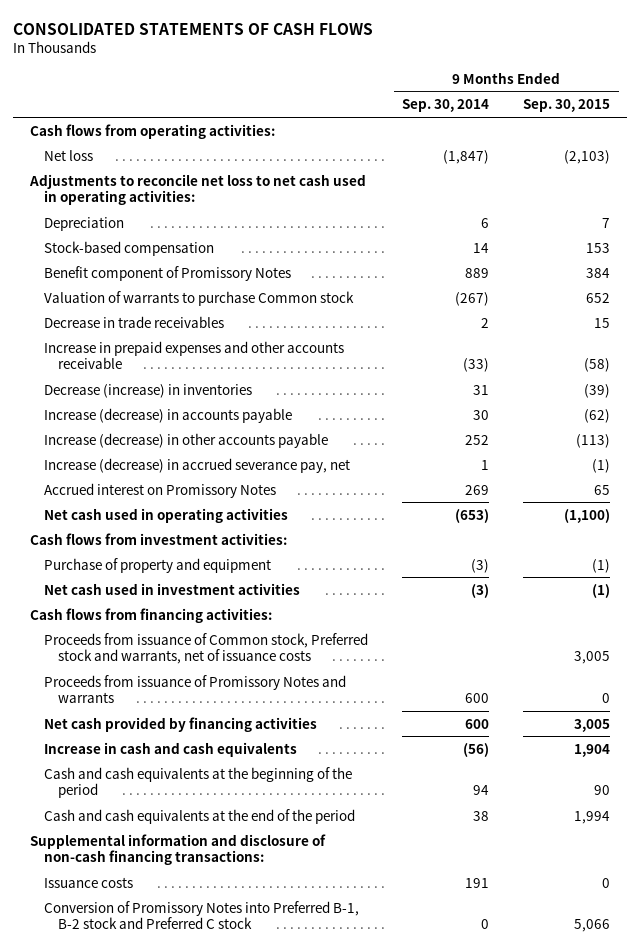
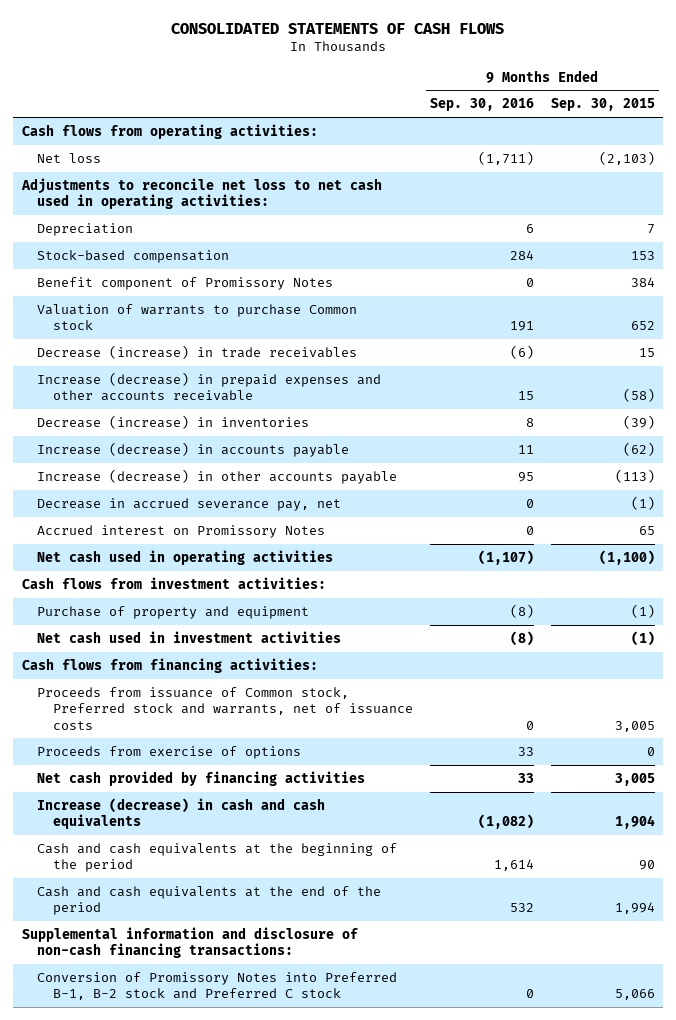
- | 9 Months Ended Sep. 30, 2014 | 9 Months Ended Sep. 30, 2015
+ | 9 Months Ended Sep. 30, 2016 | 9 Months Ended Sep. 30, 2015
- Decrease in trade receivables | 2 | 15
- Increase in prepaid expenses and other accounts receivable | (33) | (58)
+ Decrease (increase) in trade receivables | (6) | 15
+ Increase (decrease) in prepaid expenses and other accounts receivable | 15 | (58)
- Increase (decrease) in accrued severance pay, net | 1 | (1)
+ Decrease in accrued severance pay, net | 0 | (1)
- Proceeds from issuance of Promissory Notes and warrants | 600 | 0
+ Proceeds from exercise of options | 33 | 0
- Increase in cash and cash equivalents | (56) | 1,904
+ Increase (decrease) in cash and cash equivalents | (1,082) | 1,904
- Issuance costs | 191 | 0

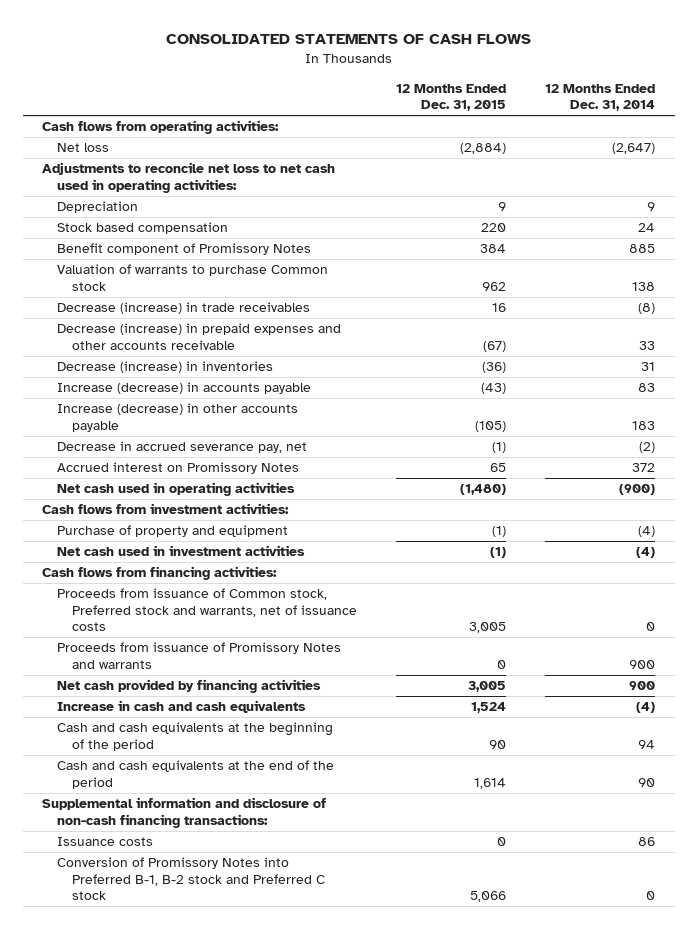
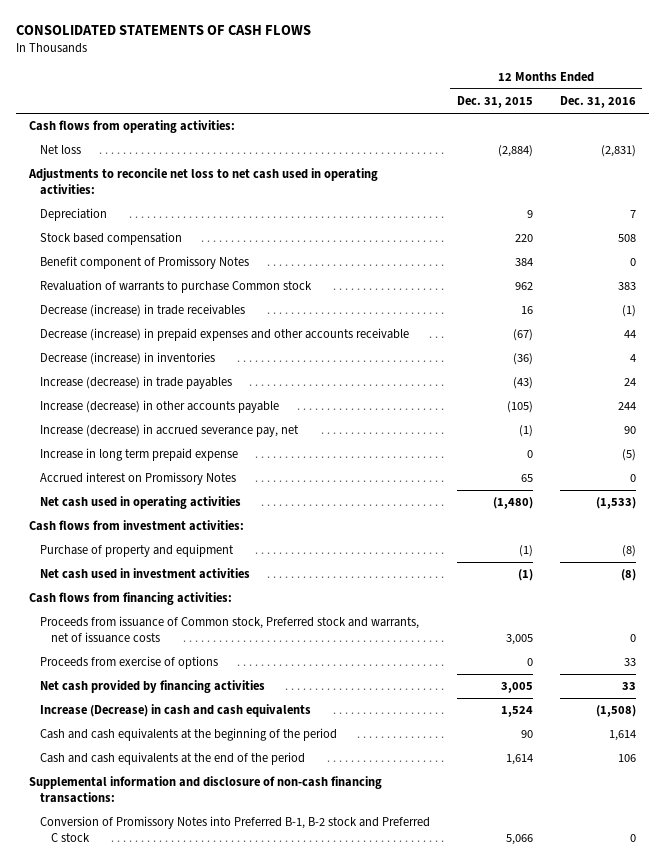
- | 12 Months Ended Dec. 31, 2015 | 12 Months Ended Dec. 31, 2014
+ | 12 Months Ended Dec. 31, 2015 | 12 Months Ended Dec. 31, 2016
- Valuation of warrants to purchase Common stock | 962 | 138
+ Revaluation of warrants to purchase Common stock | 962 | 383
- Increase (decrease) in accounts payable | (43) | 83
+ Increase (decrease) in trade payables | (43) | 24
- Decrease in accrued severance pay, net | (1) | (2)
+ Increase (decrease) in accrued severance pay, net | (1) | 90
+ Increase in long term prepaid expense | 0 | (5)
- Proceeds from issuance of Promissory Notes and warrants | 0 | 900
+ Proceeds from exercise of options | 0 | 33
- Increase in cash and cash equivalents | 1,524 | (4)
+ Increase (Decrease) in cash and cash equivalents | 1,524 | (1,508)
- Issuance costs | 0 | 86

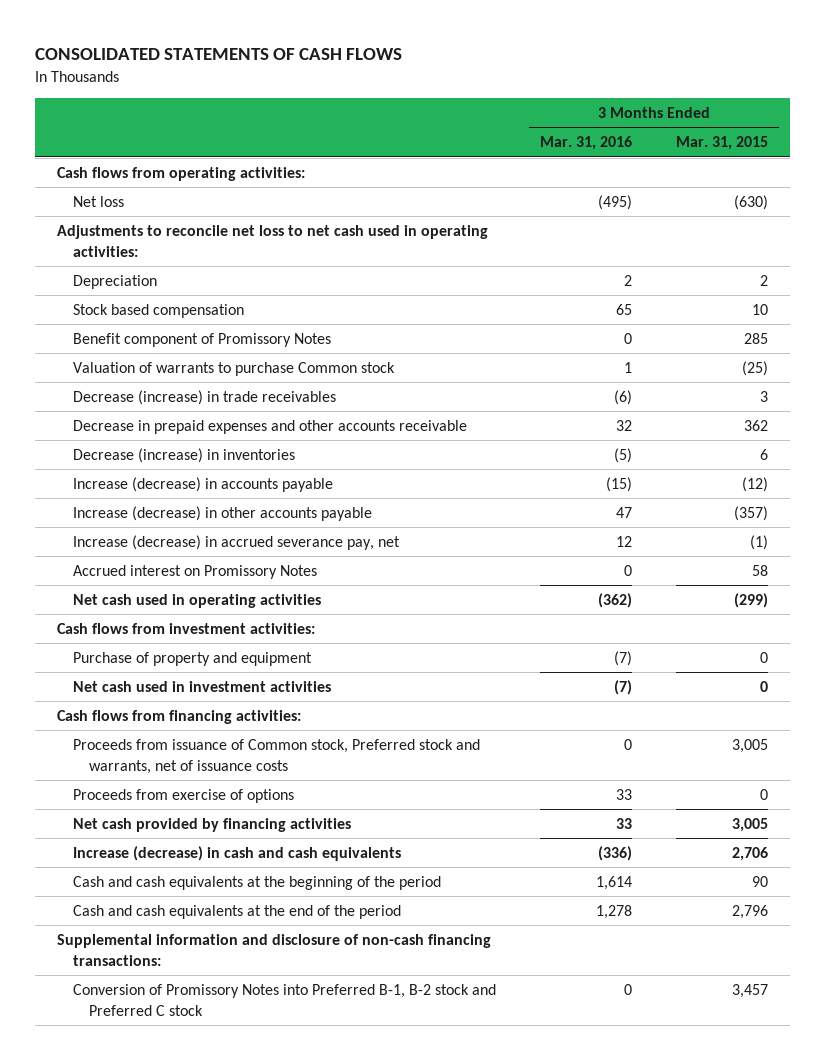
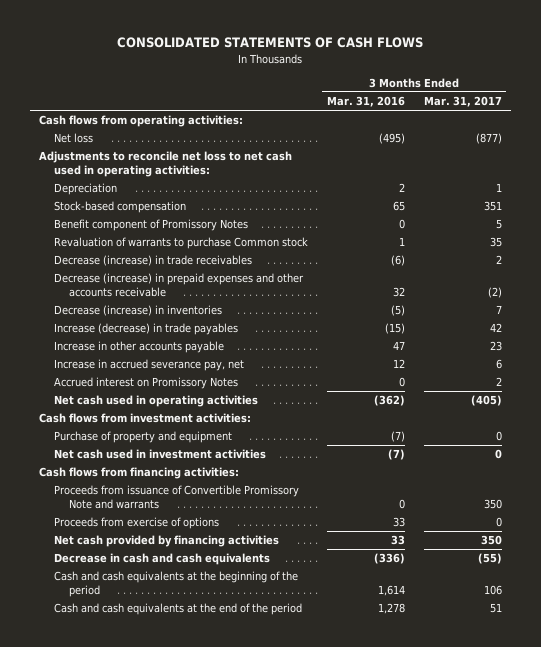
- | 3 Months Ended Mar. 31, 2016 | 3 Months Ended Mar. 31, 2015
+ | 3 Months Ended Mar. 31, 2016 | 3 Months Ended Mar. 31, 2017
- Stock based compensation | 65 | 10
+ Stock-based compensation | 65 | 351
- Valuation of warrants to purchase Common stock | 1 | (25)
+ Revaluation of warrants to purchase Common stock | 1 | 35
- Decrease in prepaid expenses and other accounts receivable | 32 | 362
+ Decrease (increase) in prepaid expenses and other accounts receivable | 32 | (2)
- Increase (decrease) in accounts payable | (15) | (12)
- Increase (decrease) in other accounts payable | 47 | (357)
- Increase (decrease) in accrued severance pay, net | 12 | (1)
+ Increase (decrease) in trade payables | (15) | 42
+ Increase in other accounts payable | 47 | 23
+ Increase in accrued severance pay, net | 12 | 6
- Proceeds from issuance of Common stock, Preferred stock and warrants, net of issuance costs | 0 | 3,005
+ Proceeds from issuance of Convertible Promissory Note and warrants | 0 | 350
- Increase (decrease) in cash and cash equivalents | (336) | 2,706
+ Decrease in cash and cash equivalents | (336) | (55)
- Supplemental information and disclosure of non-cash financing transactions:
- Conversion of Promissory Notes into Preferred B-1, B-2 stock and Preferred C stock | 0 | 3,457

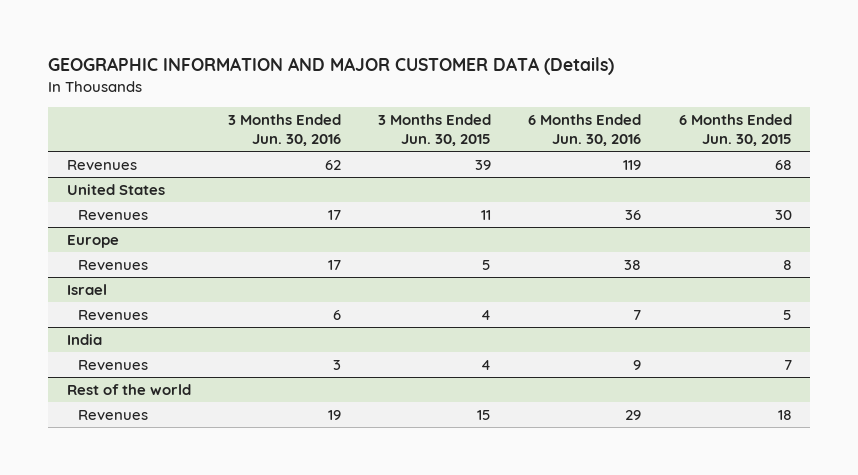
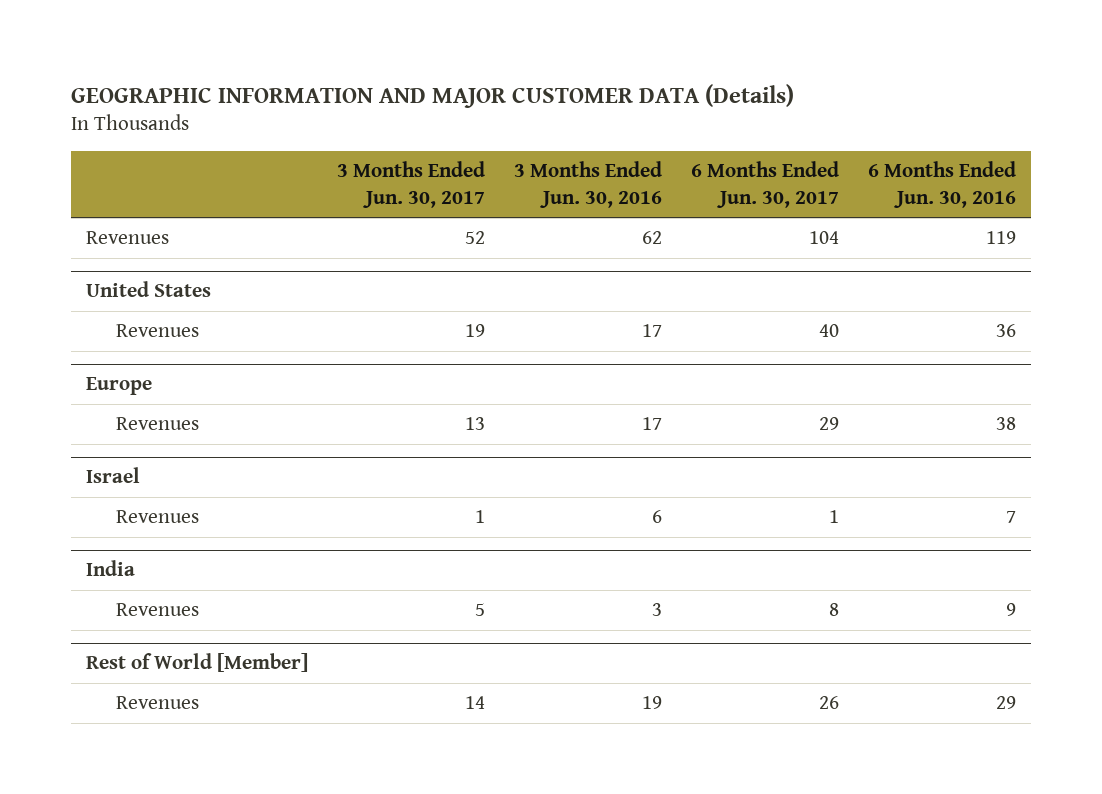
- | 3 Months Ended Jun. 30, 2016 | 3 Months Ended Jun. 30, 2015 | 6 Months Ended Jun. 30, 2016 | 6 Months Ended Jun. 30, 2015
+ | 3 Months Ended Jun. 30, 2017 | 3 Months Ended Jun. 30, 2016 | 6 Months Ended Jun. 30, 2017 | 6 Months Ended Jun. 30, 2016
- Rest of the world
+ Rest of World [Member]

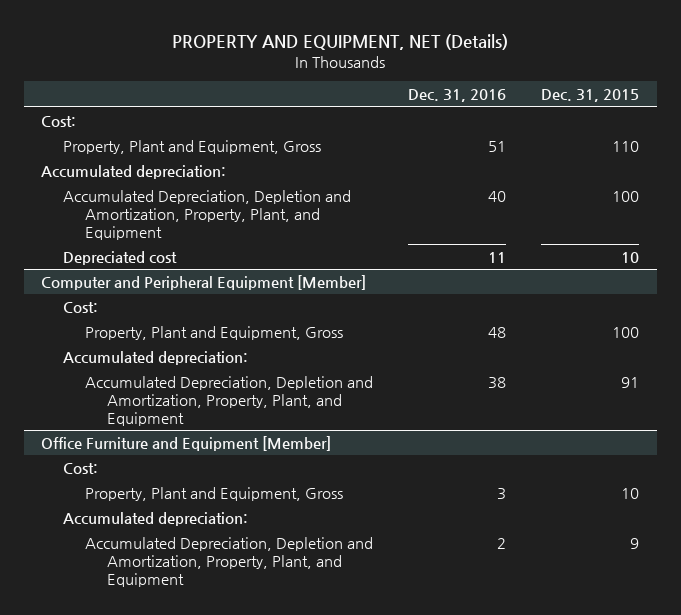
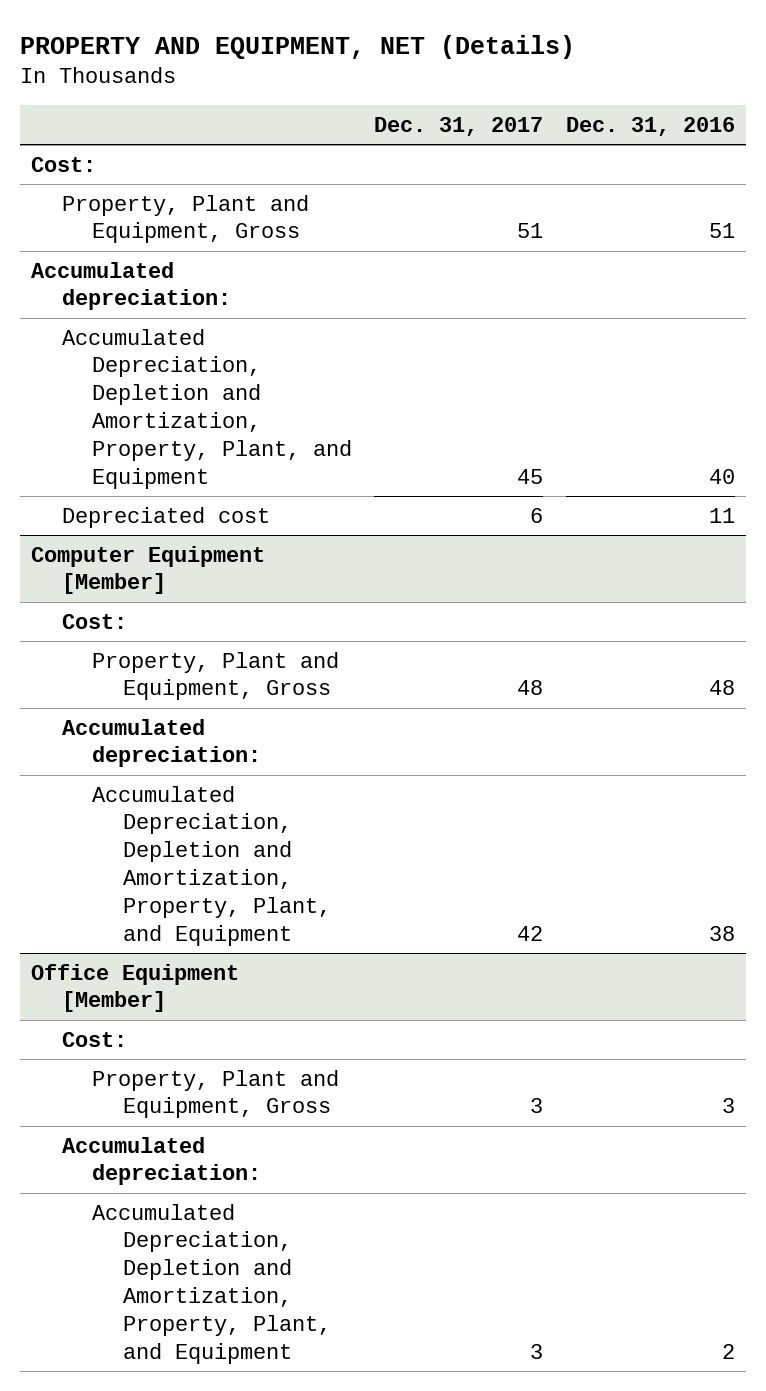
- | Dec. 31, 2016 | Dec. 31, 2015
+ | Dec. 31, 2017 | Dec. 31, 2016
- Computer and Peripheral Equipment [Member]
+ Computer Equipment [Member]
- Office Furniture and Equipment [Member]
+ Office Equipment [Member]

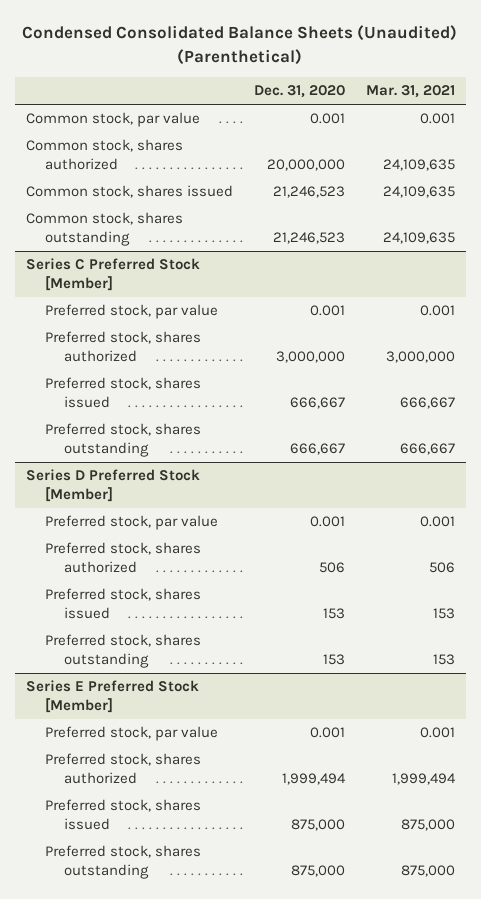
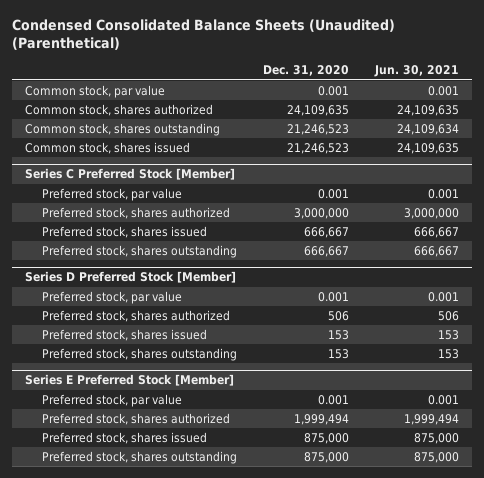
- | Dec. 31, 2020 | Mar. 31, 2021
+ | Dec. 31, 2020 | Jun. 30, 2021
- Common stock, shares authorized | 20,000,000 | 24,109,635
+ Common stock, shares authorized | 24,109,635 | 24,109,635
moved down: Common stock, shares issued | 21,246,523 | 24,109,635

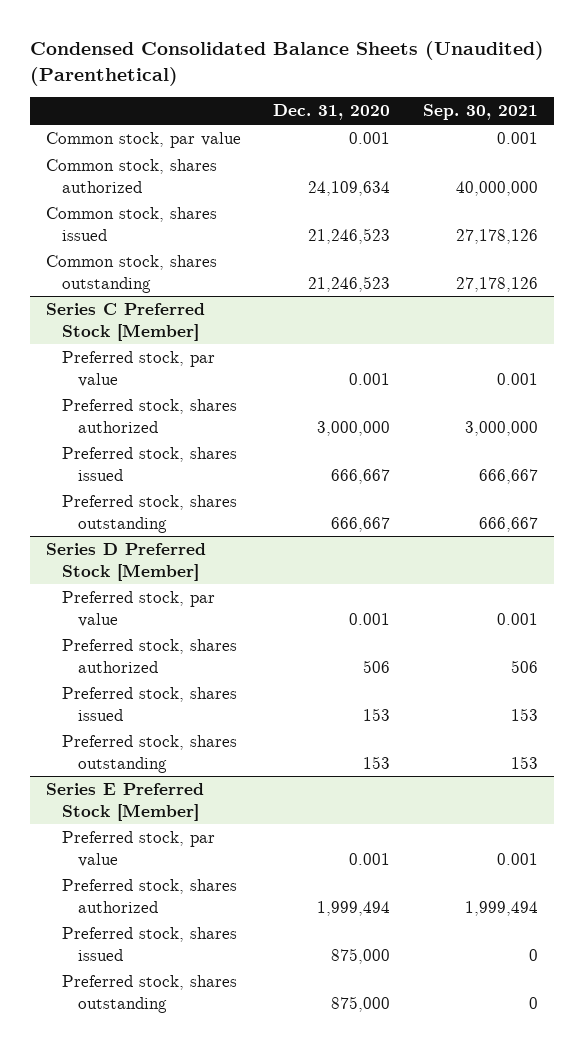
- | Dec. 31, 2020 | Jun. 30, 2021
+ | Dec. 31, 2020 | Sep. 30, 2021
- Common stock, shares authorized | 24,109,635 | 24,109,635
+ Common stock, shares authorized | 24,109,634 | 40,000,000
moved down: Common stock, shares outstanding | 21,246,523 | 27,178,126

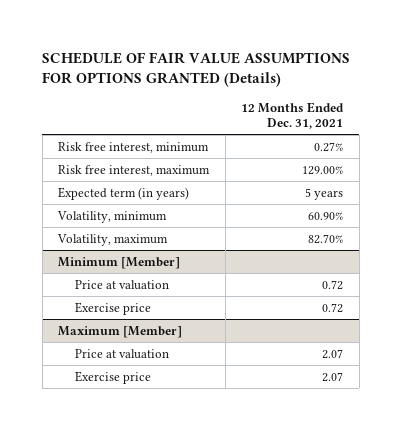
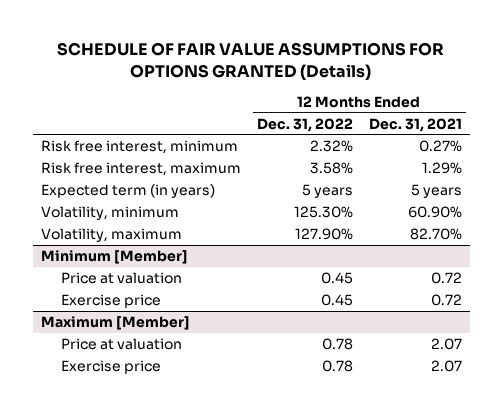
- | 12 Months Ended Dec. 31, 2021
+ | 12 Months Ended Dec. 31, 2022 | 12 Months Ended Dec. 31, 2021
- Risk free interest, maximum | 129.00%
+ Risk free interest, maximum | 3.58% | 1.29%

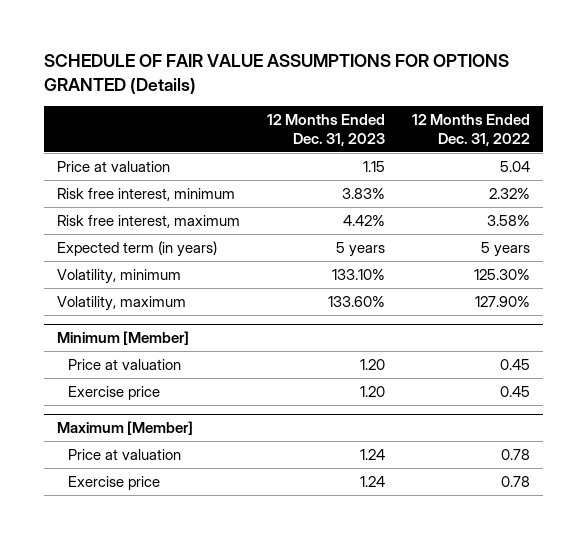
- | 12 Months Ended Dec. 31, 2022 | 12 Months Ended Dec. 31, 2021
+ | 12 Months Ended Dec. 31, 2023 | 12 Months Ended Dec. 31, 2022
+ Price at valuation | 1.15 | 5.04

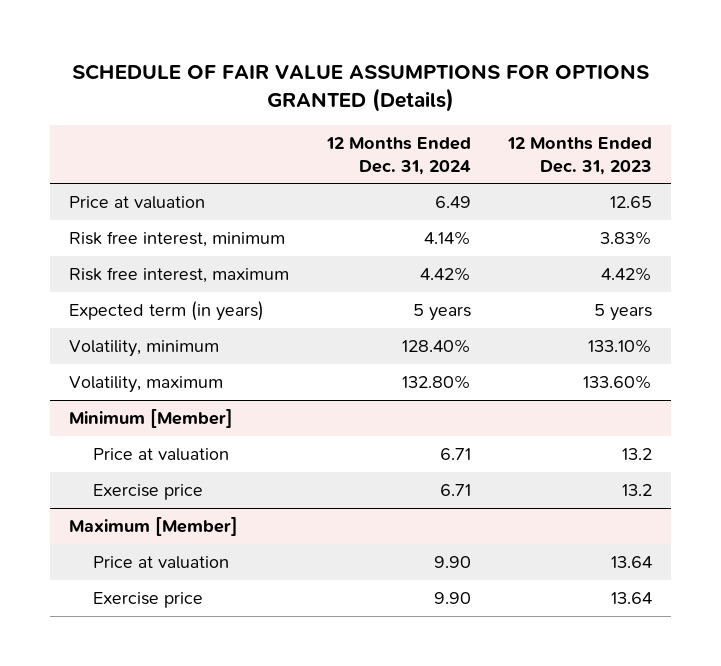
- | 12 Months Ended Dec. 31, 2023 | 12 Months Ended Dec. 31, 2022
+ | 12 Months Ended Dec. 31, 2024 | 12 Months Ended Dec. 31, 2023
- Price at valuation | 1.15 | 5.04
+ Price at valuation | 6.49 | 12.65
@ Minimum [Member]
- Price at valuation | 1.20 | 0.45
- Exercise price | 1.20 | 0.45
+ Price at valuation | 6.71 | 13.2
+ Exercise price | 6.71 | 13.2
@ Maximum [Member]
- Price at valuation | 1.24 | 0.78
- Exercise price | 1.24 | 0.78
+ Price at valuation | 9.90 | 13.64
+ Exercise price | 9.90 | 13.64

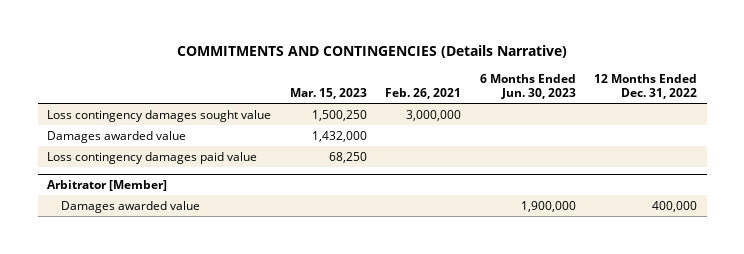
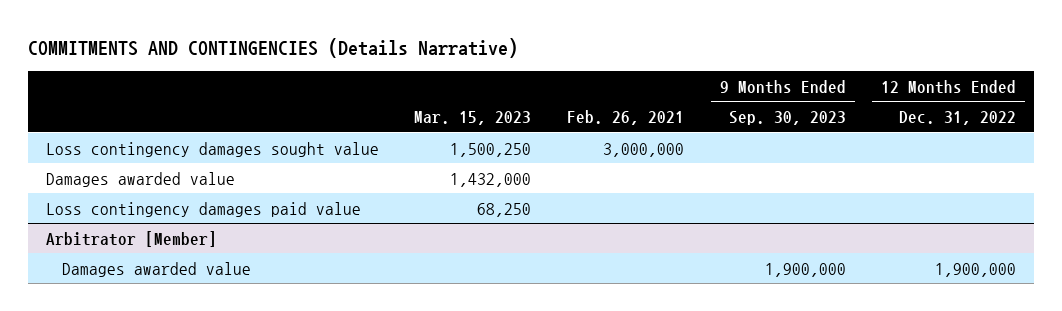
- | Mar. 15, 2023 | Feb. 26, 2021 | 6 Months Ended Jun. 30, 2023 | 12 Months Ended Dec. 31, 2022
+ | Mar. 15, 2023 | Feb. 26, 2021 | 9 Months Ended Sep. 30, 2023 | 12 Months Ended Dec. 31, 2022
@ Arbitrator [Member]
- Damages awarded value | | | 1,900,000 | 400,000
+ Damages awarded value | | | 1,900,000 | 1,900,000

